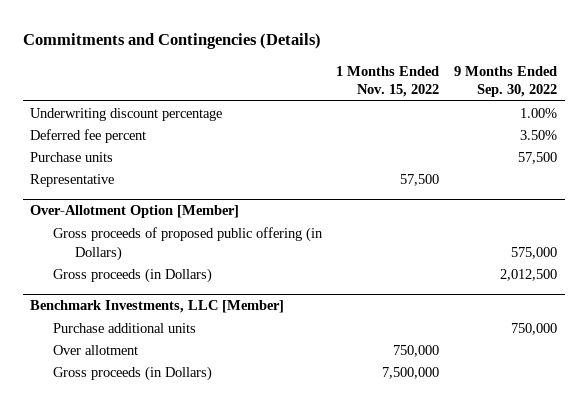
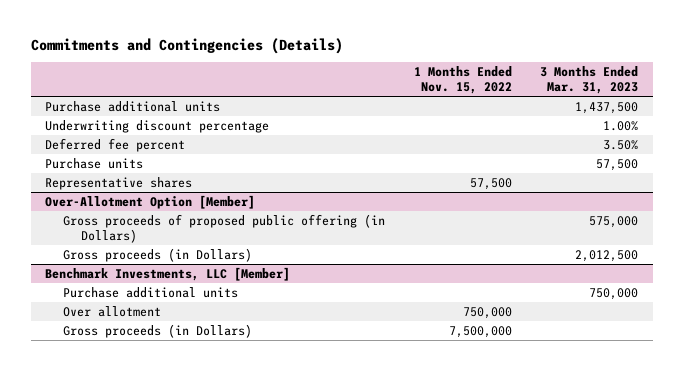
- | 1 Months Ended Nov. 15, 2022 | 9 Months Ended Sep. 30, 2022
+ | 1 Months Ended Nov. 15, 2022 | 3 Months Ended Mar. 31, 2023
+ Purchase additional units | | 1,437,500
- Representative | 57,500 |
+ Representative shares | 57,500 |

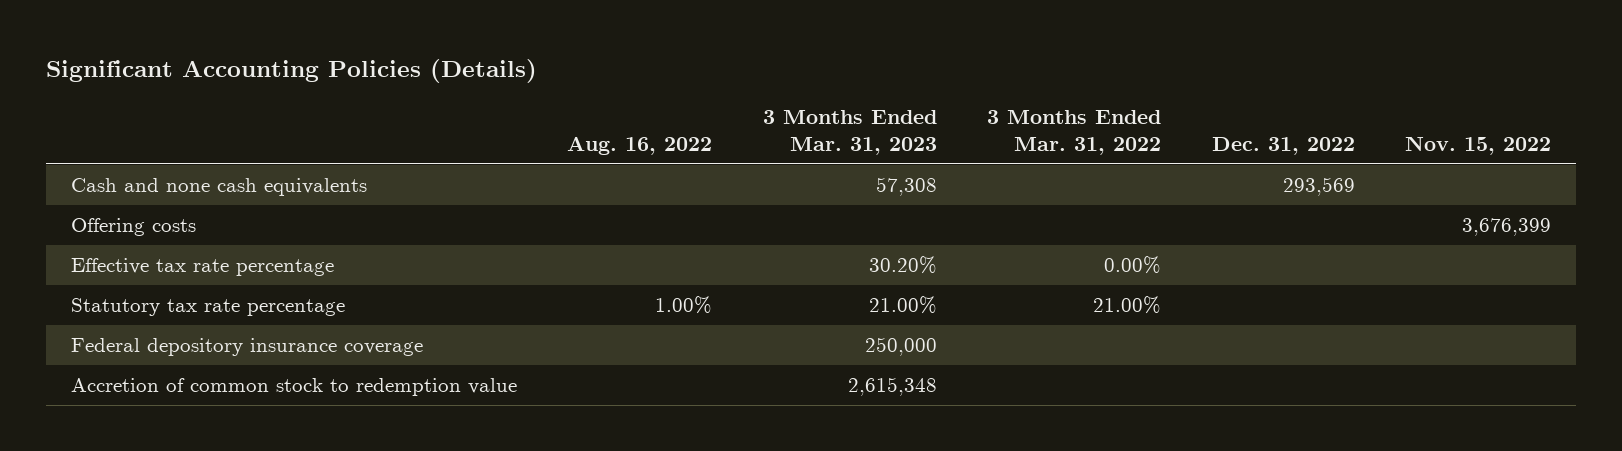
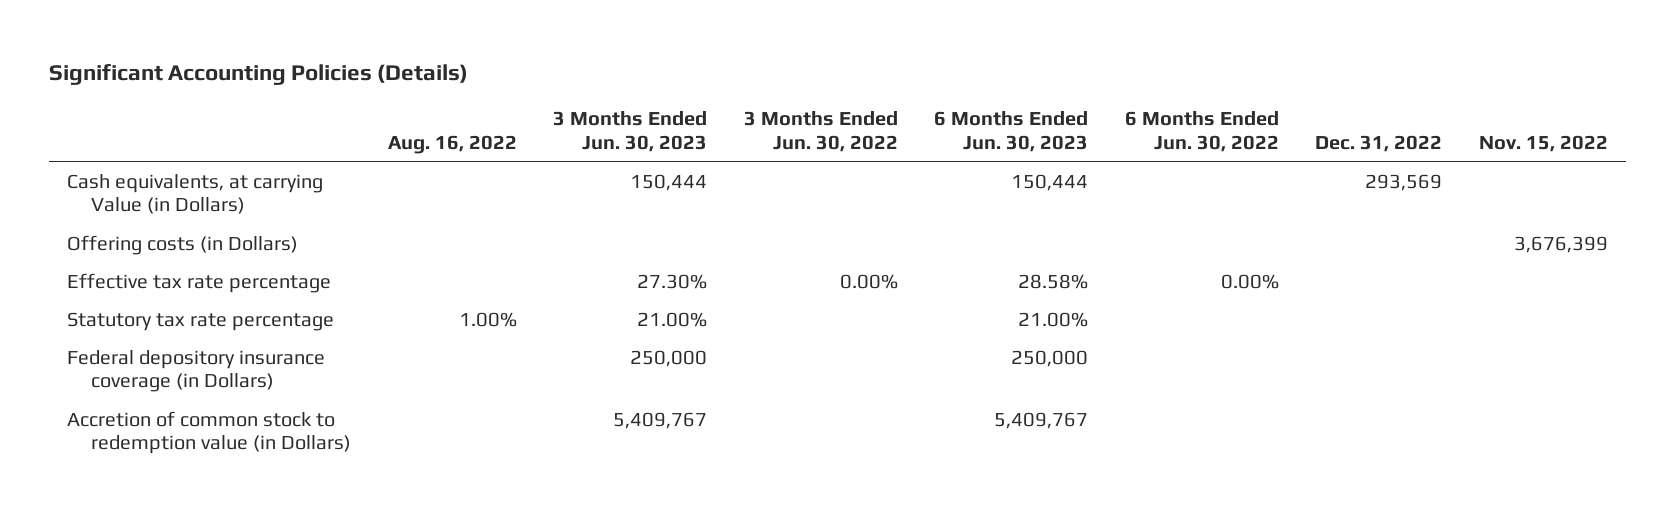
- | Aug. 16, 2022 | 3 Months Ended Mar. 31, 2023 | 3 Months Ended Mar. 31, 2022 | Dec. 31, 2022 | Nov. 15, 2022
+ | Aug. 16, 2022 | 3 Months Ended Jun. 30, 2023 | 3 Months Ended Jun. 30, 2022 | 6 Months Ended Jun. 30, 2023 | 6 Months Ended Jun. 30, 2022 | Dec. 31, 2022 | Nov. 15, 2022
- Cash and none cash equivalents | | 57,308 | | 293,569 |
- Offering costs | | | | | 3,676,399
+ Cash equivalents, at carrying Value (in Dollars) | | 150,444 | | 150,444 | | 293,569 |
+ Offering costs (in Dollars) | | | | | | | 3,676,399
- Federal depository insurance coverage | | 250,000 | | |
- Accretion of common stock to redemption value | | 2,615,348 | | |
+ Federal depository insurance coverage (in Dollars) | | 250,000 | | 250,000 | | |
+ Accretion of common stock to redemption value (in Dollars) | | 5,409,767 | | 5,409,767 | | |

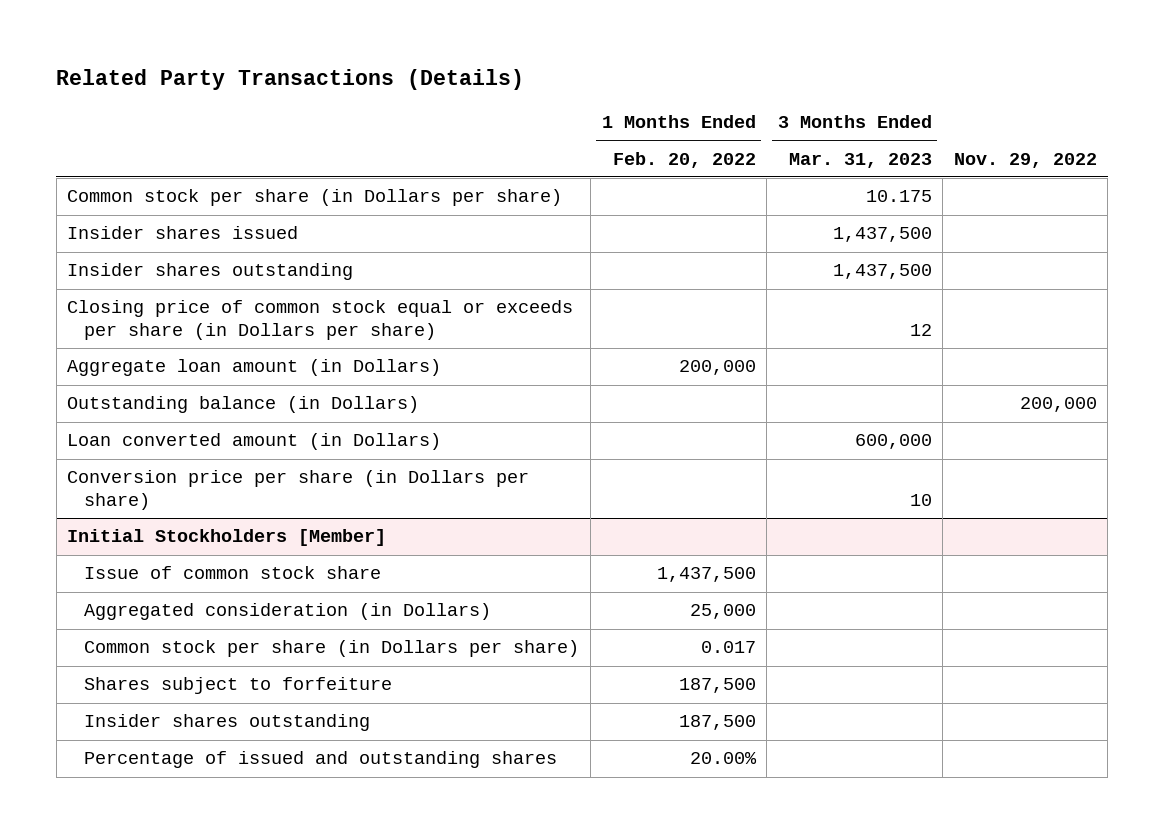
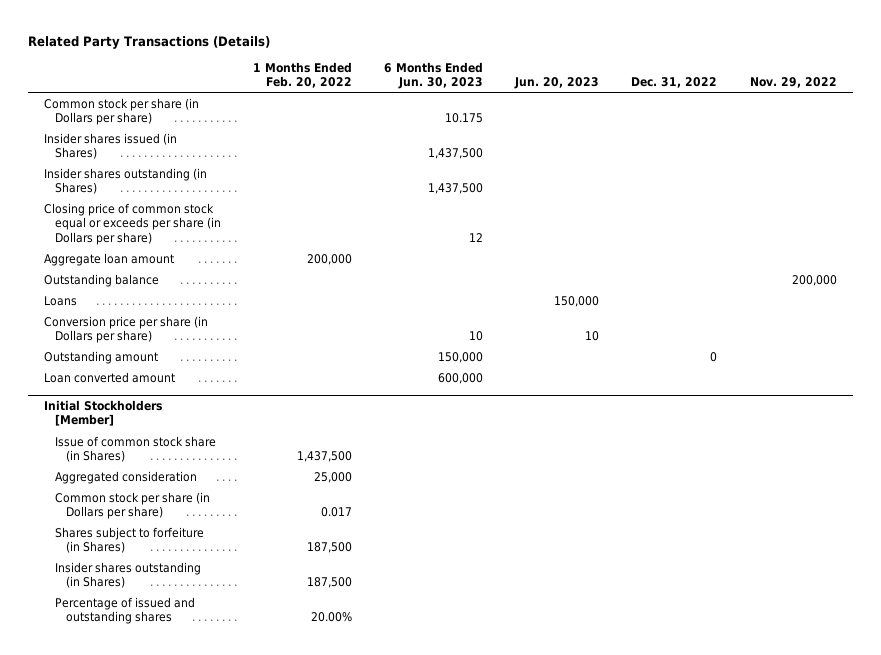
- | 1 Months Ended Feb. 20, 2022 | 3 Months Ended Mar. 31, 2023 | Nov. 29, 2022
+ | 1 Months Ended Feb. 20, 2022 | 6 Months Ended Jun. 30, 2023 | Jun. 20, 2023 | Dec. 31, 2022 | Nov. 29, 2022
- Insider shares issued | | 1,437,500 |
- Insider shares outstanding | | 1,437,500 |
+ Insider shares issued (in Shares) | | 1,437,500 | | |
+ Insider shares outstanding (in Shares) | | 1,437,500 | | |
- Aggregate loan amount (in Dollars) | 200,000 | |
- Outstanding balance (in Dollars) | | | 200,000
- Loan converted amount (in Dollars) | | 600,000 |
+ Aggregate loan amount | 200,000 | | | |
+ Outstanding balance | | | | | 200,000
+ Loans | | | 150,000 | |
+ Outstanding amount | | 150,000 | | 0 |
+ Loan converted amount | | 600,000 | | |
@ Initial Stockholders [Member]
- Issue of common stock share | 1,437,500 | |
- Aggregated consideration (in Dollars) | 25,000 | |
+ Issue of common stock share (in Shares) | 1,437,500 | | | |
+ Aggregated consideration | 25,000 | | | |
- Shares subject to forfeiture | 187,500 | |
- Insider shares outstanding | 187,500 | |
+ Shares subject to forfeiture (in Shares) | 187,500 | | | |
+ Insider shares outstanding (in Shares) | 187,500 | | | |

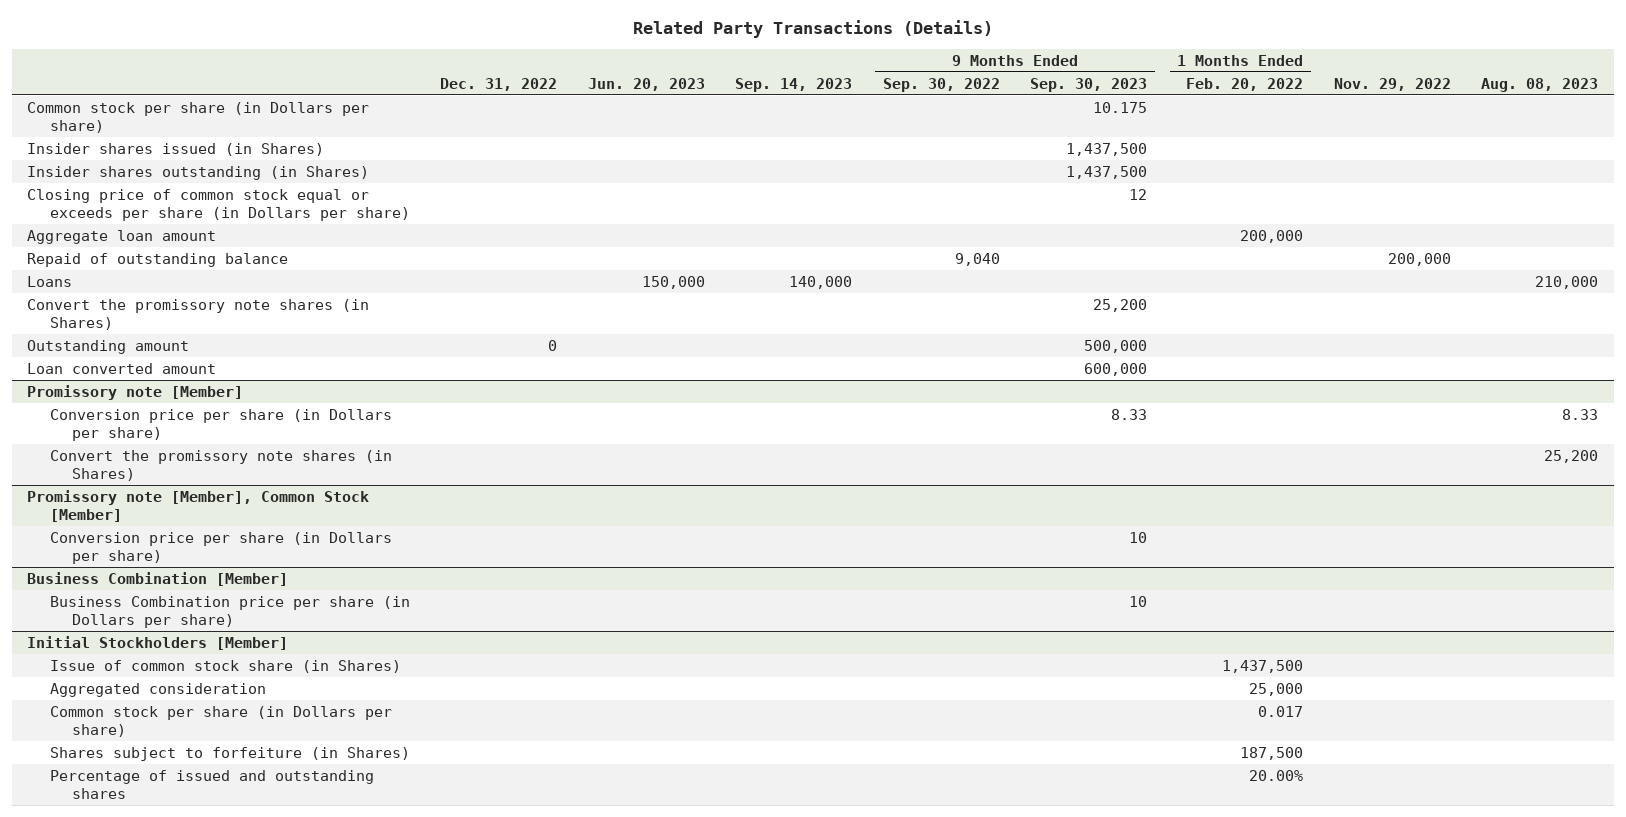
- | 1 Months Ended Feb. 20, 2022 | 6 Months Ended Jun. 30, 2023 | Jun. 20, 2023 | Dec. 31, 2022 | Nov. 29, 2022
+ | Dec. 31, 2022 | Jun. 20, 2023 | Sep. 14, 2023 | 9 Months Ended Sep. 30, 2022 | 9 Months Ended Sep. 30, 2023 | 1 Months Ended Feb. 20, 2022 | Nov. 29, 2022 | Aug. 08, 2023
- Outstanding balance | | | | | 200,000
+ Repaid of outstanding balance | | | | 9,040 | | | 200,000 |
- Conversion price per share (in Dollars per share) | | 10 | 10 | |
+ Convert the promissory note shares (in Shares) | | | | | 25,200 | | |
+ Promissory note [Member]
+ Conversion price per share (in Dollars per share) | | | | | 8.33 | | | 8.33
+ Convert the promissory note shares (in Shares) | | | | | | | | 25,200
+ Promissory note [Member], Common Stock [Member]
+ Conversion price per share (in Dollars per share) | | | | | 10 | | |
+ Business Combination [Member]
+ Business Combination price per share (in Dollars per share) | | | | | 10 | | |
@ Initial Stockholders [Member]
- Insider shares outstanding (in Shares) | 187,500 | | | |

